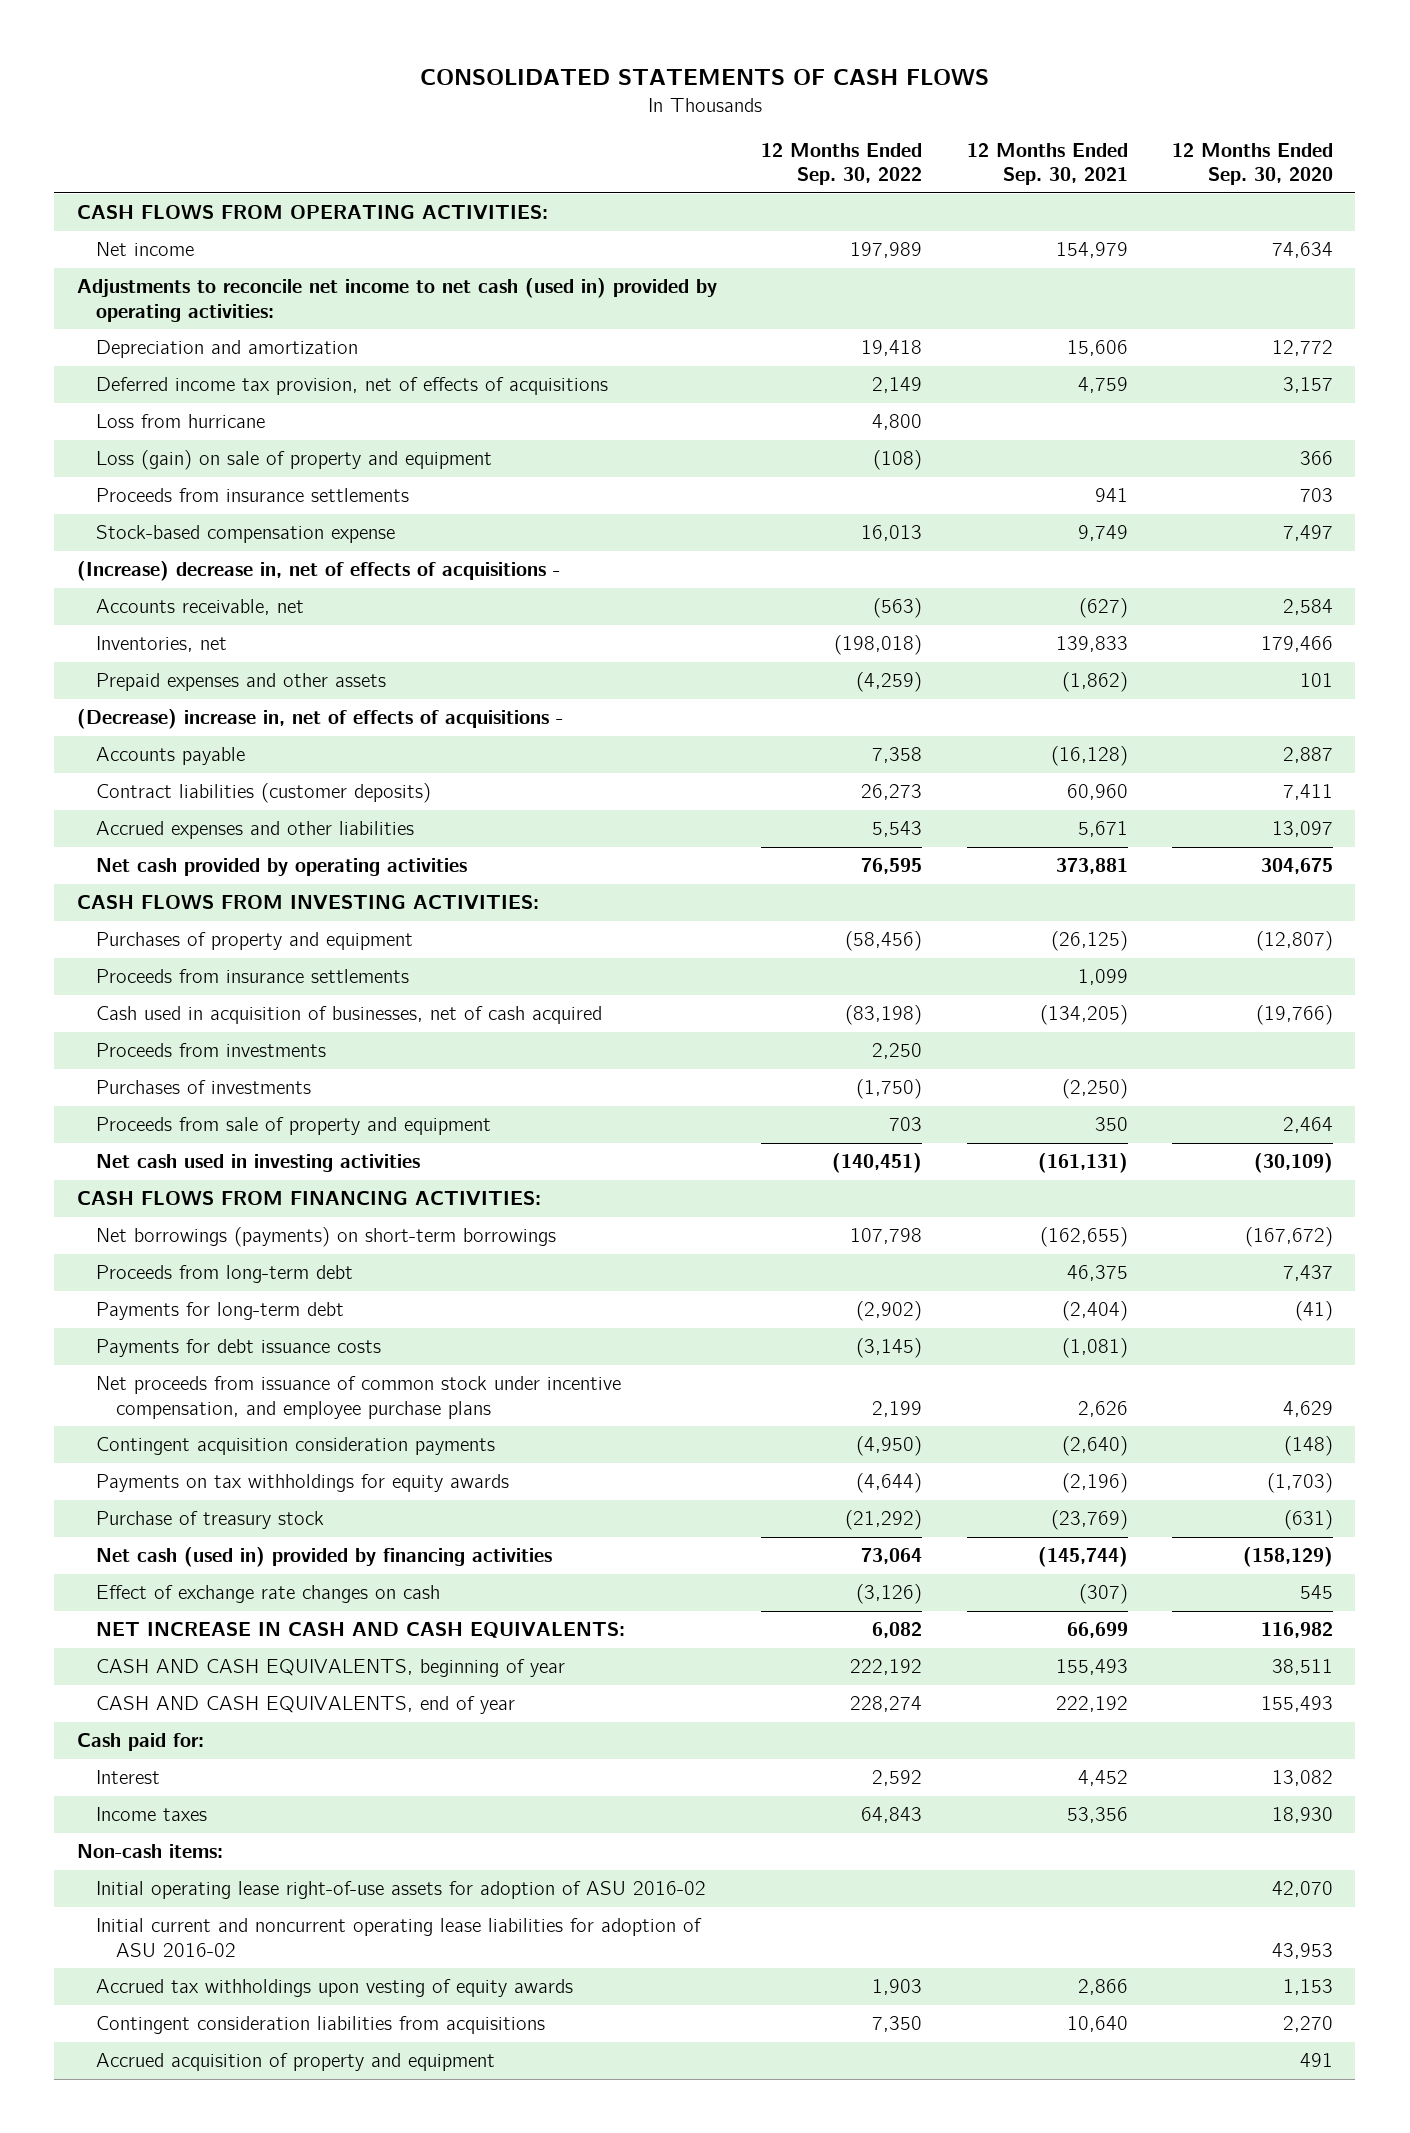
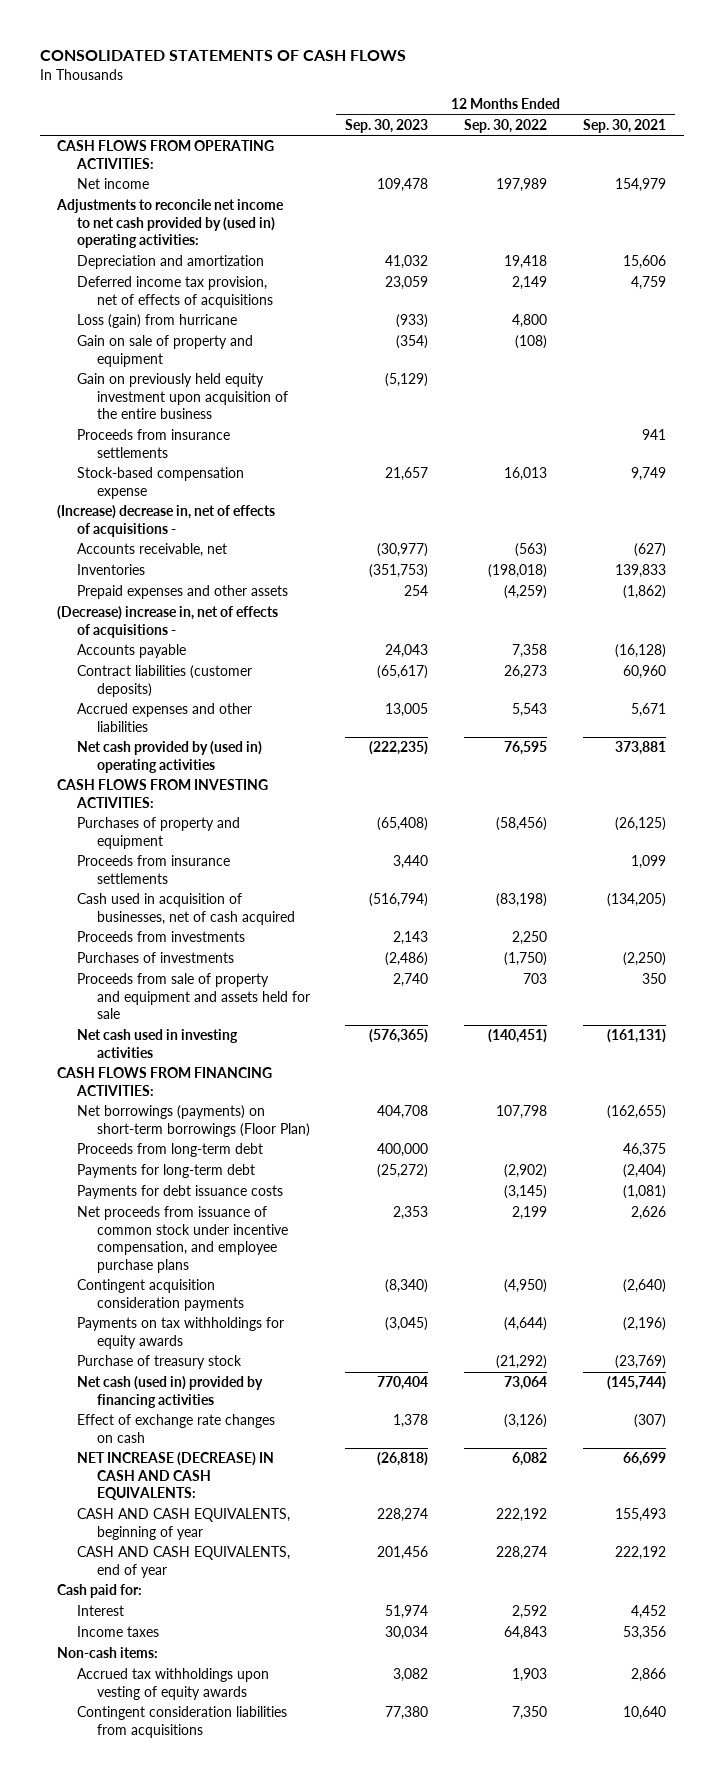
- | 12 Months Ended Sep. 30, 2022 | 12 Months Ended Sep. 30, 2021 | 12 Months Ended Sep. 30, 2020
+ | 12 Months Ended Sep. 30, 2023 | 12 Months Ended Sep. 30, 2022 | 12 Months Ended Sep. 30, 2021
- Adjustments to reconcile net income to net cash (used in) provided by operating activities:
+ Adjustments to reconcile net income to net cash provided by (used in) operating activities:
- Loss from hurricane | 4,800 | |
- Loss (gain) on sale of property and equipment | (108) | | 366
+ Loss (gain) from hurricane | (933) | 4,800 |
+ Gain on sale of property and equipment | (354) | (108) |
+ Gain on previously held equity investment upon acquisition of the entire business | (5,129) | |
- Inventories, net | (198,018) | 139,833 | 179,466
+ Inventories | (351,753) | (198,018) | 139,833
- Net cash provided by operating activities | 76,595 | 373,881 | 304,675
+ Net cash provided by (used in) operating activities | (222,235) | 76,595 | 373,881
- Proceeds from sale of property and equipment | 703 | 350 | 2,464
+ Proceeds from sale of property and equipment and assets held for sale | 2,740 | 703 | 350
- Net borrowings (payments) on short-term borrowings | 107,798 | (162,655) | (167,672)
+ Net borrowings (payments) on short-term borrowings (Floor Plan) | 404,708 | 107,798 | (162,655)
- NET INCREASE IN CASH AND CASH EQUIVALENTS: | 6,082 | 66,699 | 116,982
+ NET INCREASE (DECREASE) IN CASH AND CASH EQUIVALENTS: | (26,818) | 6,082 | 66,699
- Initial operating lease right-of-use assets for adoption of ASU 2016-02 | | | 42,070
- Initial current and noncurrent operating lease liabilities for adoption of ASU 2016-02 | | | 43,953
- Accrued acquisition of property and equipment | | | 491

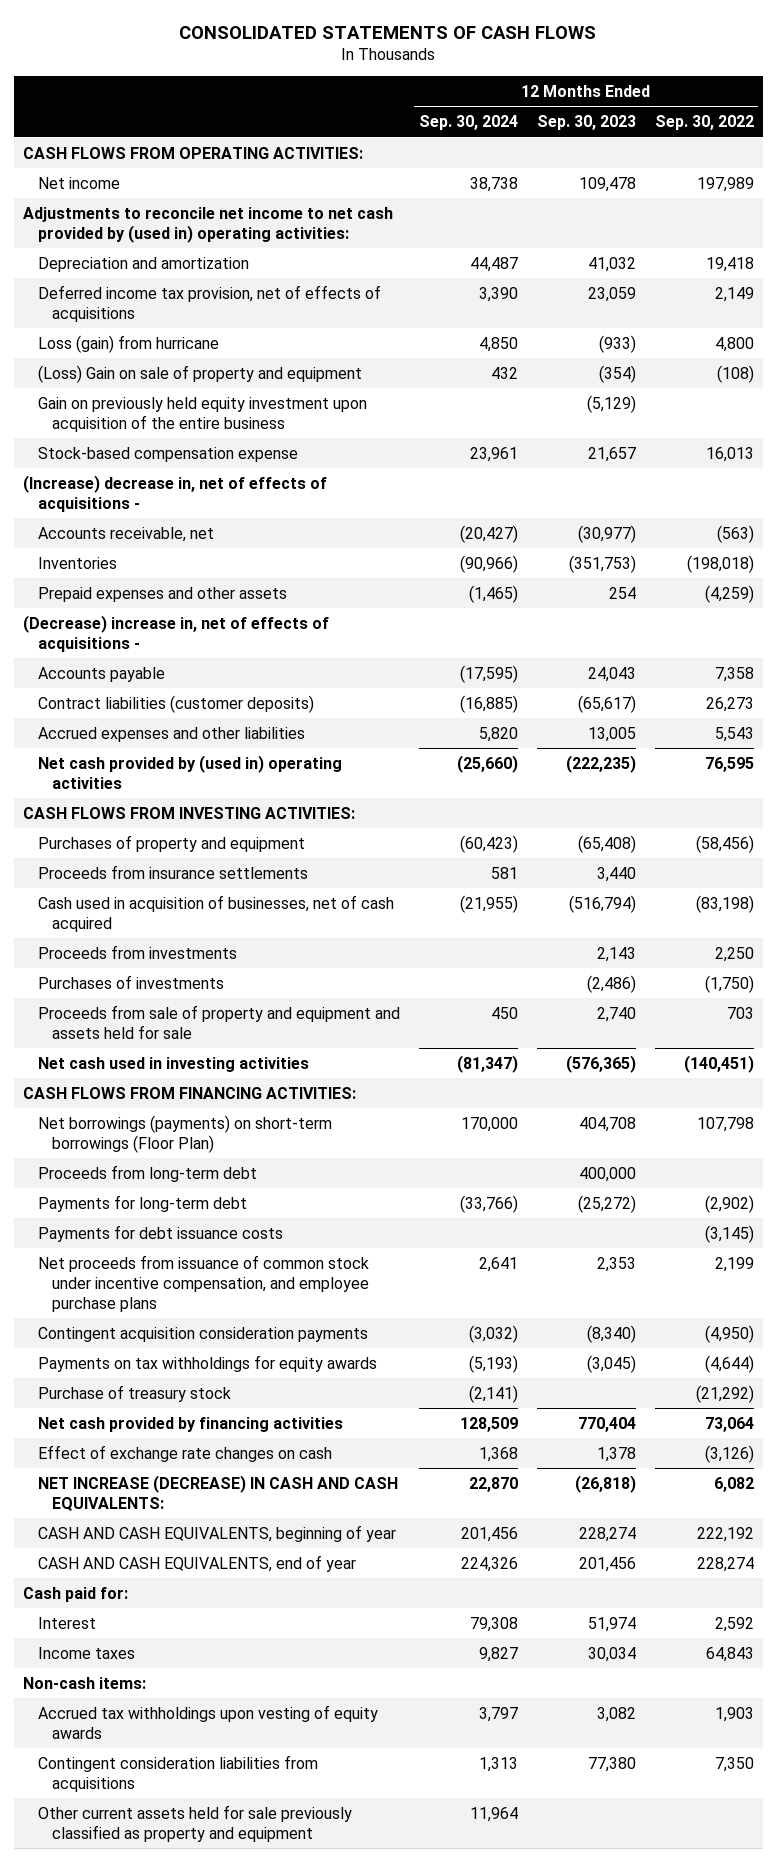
- | 12 Months Ended Sep. 30, 2023 | 12 Months Ended Sep. 30, 2022 | 12 Months Ended Sep. 30, 2021
+ | 12 Months Ended Sep. 30, 2024 | 12 Months Ended Sep. 30, 2023 | 12 Months Ended Sep. 30, 2022
- Gain on sale of property and equipment | (354) | (108) |
+ (Loss) Gain on sale of property and equipment | 432 | (354) | (108)
- Proceeds from insurance settlements | | | 941
- Net cash (used in) provided by financing activities | 770,404 | 73,064 | (145,744)
+ Net cash provided by financing activities | 128,509 | 770,404 | 73,064
+ Other current assets held for sale previously classified as property and equipment | 11,964 | |

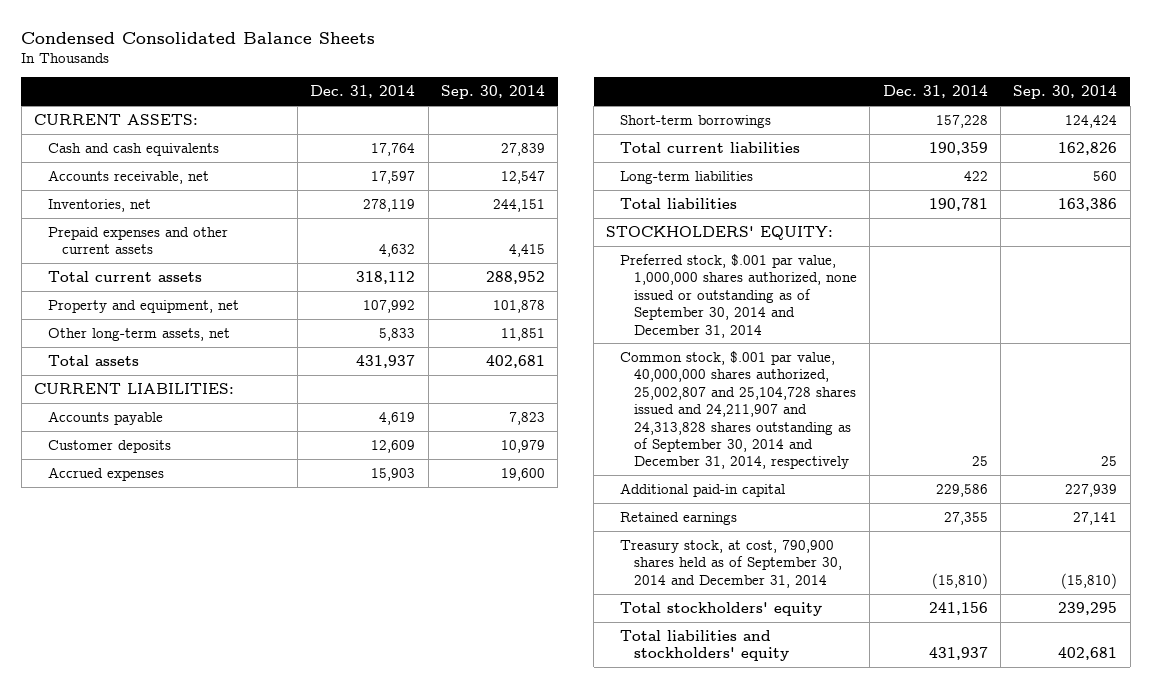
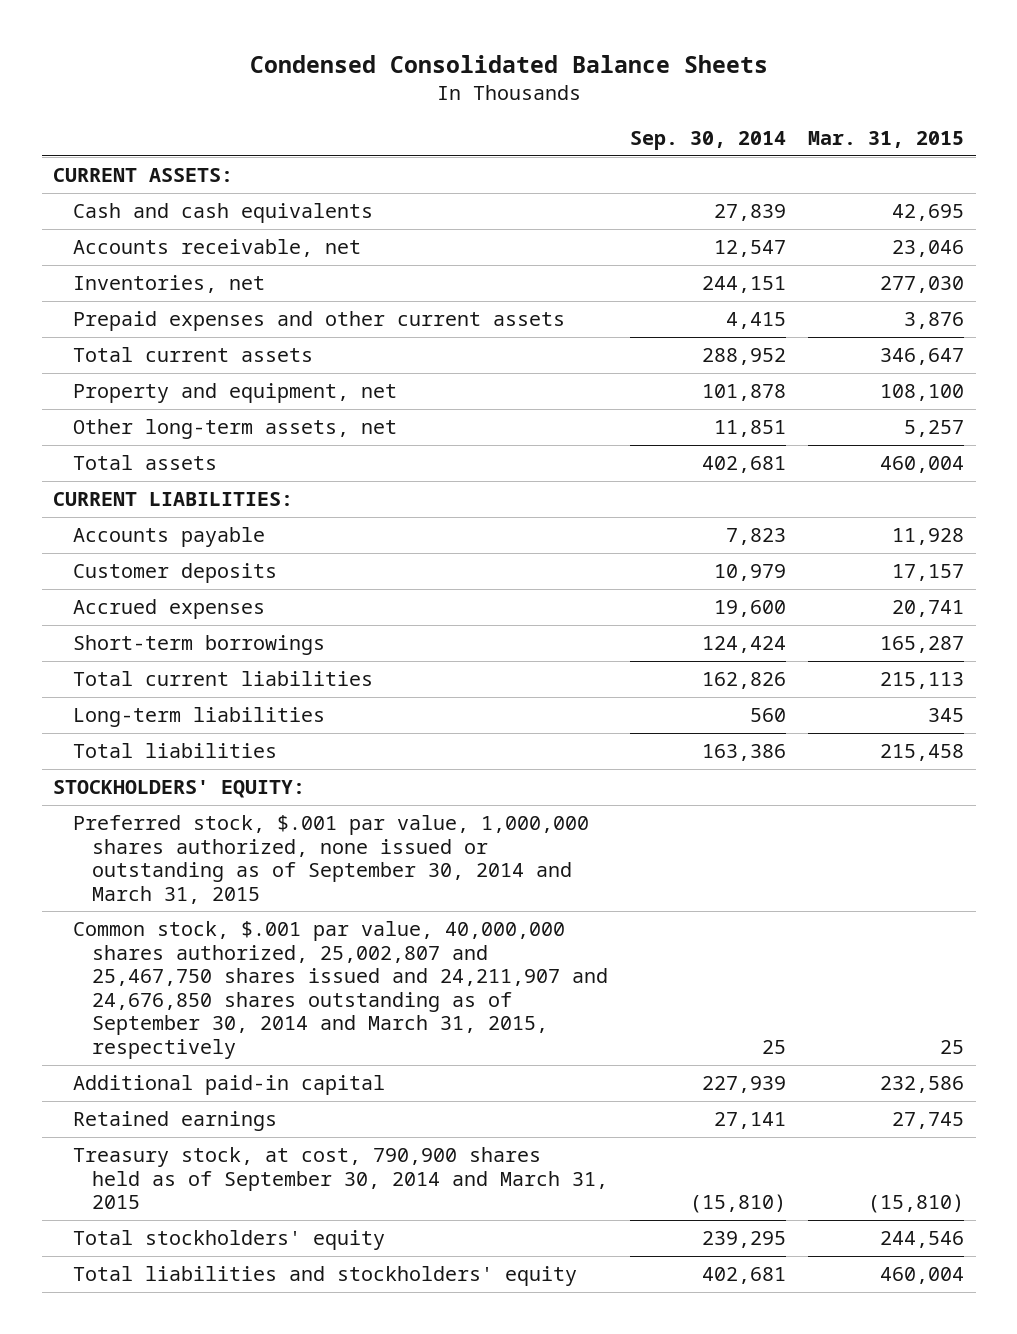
- | Dec. 31, 2014 | Sep. 30, 2014
+ | Sep. 30, 2014 | Mar. 31, 2015
- Preferred stock, $.001 par value, 1,000,000 shares authorized, none issued or outstanding as of September 30, 2014 and December 31, 2014
- Common stock, $.001 par value, 40,000,000 shares authorized, 25,002,807 and 25,104,728 shares issued and 24,211,907 and 24,313,828 shares outstanding as of September 30, 2014 and December 31, 2014, respectively | 25 | 25
+ Preferred stock, $.001 par value, 1,000,000 shares authorized, none issued or outstanding as of September 30, 2014 and March 31, 2015
+ Common stock, $.001 par value, 40,000,000 shares authorized, 25,002,807 and 25,467,750 shares issued and 24,211,907 and 24,676,850 shares outstanding as of September 30, 2014 and March 31, 2015, respectively | 25 | 25
- Treasury stock, at cost, 790,900 shares held as of September 30, 2014 and December 31, 2014 | (15,810) | (15,810)
+ Treasury stock, at cost, 790,900 shares held as of September 30, 2014 and March 31, 2015 | (15,810) | (15,810)

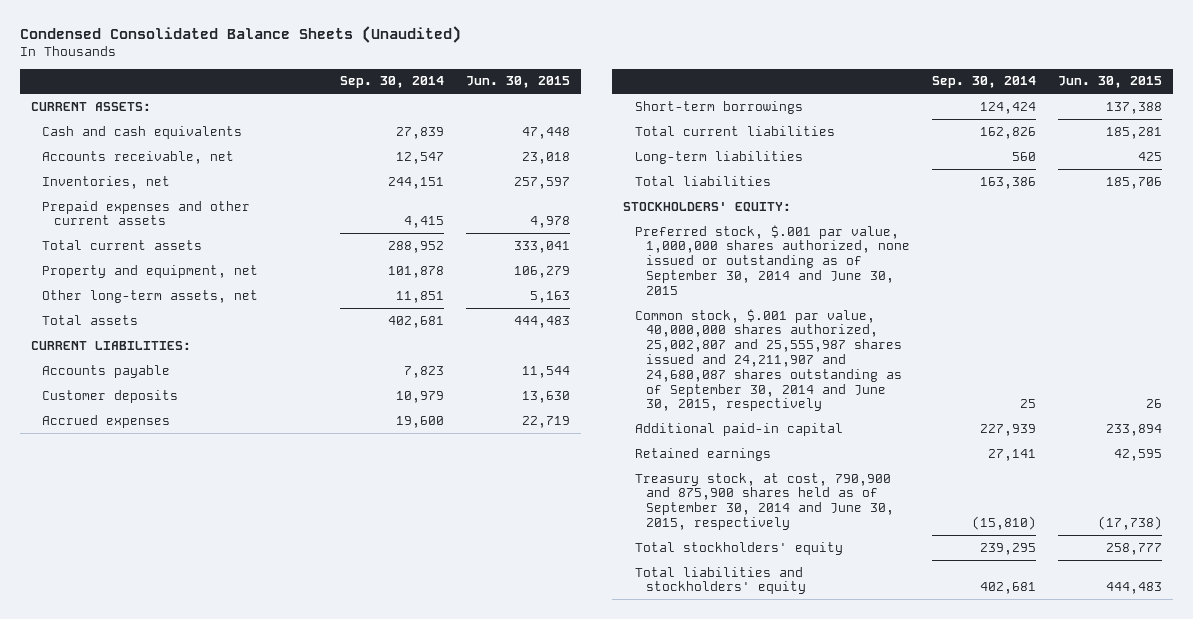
- Condensed Consolidated Balance Sheets
+ Condensed Consolidated Balance Sheets (Unaudited)
- | Sep. 30, 2014 | Mar. 31, 2015
+ | Sep. 30, 2014 | Jun. 30, 2015
- Preferred stock, $.001 par value, 1,000,000 shares authorized, none issued or outstanding as of September 30, 2014 and March 31, 2015
- Common stock, $.001 par value, 40,000,000 shares authorized, 25,002,807 and 25,467,750 shares issued and 24,211,907 and 24,676,850 shares outstanding as of September 30, 2014 and March 31, 2015, respectively | 25 | 25
+ Preferred stock, $.001 par value, 1,000,000 shares authorized, none issued or outstanding as of September 30, 2014 and June 30, 2015
+ Common stock, $.001 par value, 40,000,000 shares authorized, 25,002,807 and 25,555,987 shares issued and 24,211,907 and 24,680,087 shares outstanding as of September 30, 2014 and June 30, 2015, respectively | 25 | 26
- Treasury stock, at cost, 790,900 shares held as of September 30, 2014 and March 31, 2015 | (15,810) | (15,810)
+ Treasury stock, at cost, 790,900 and 875,900 shares held as of September 30, 2014 and June 30, 2015, respectively | (15,810) | (17,738)

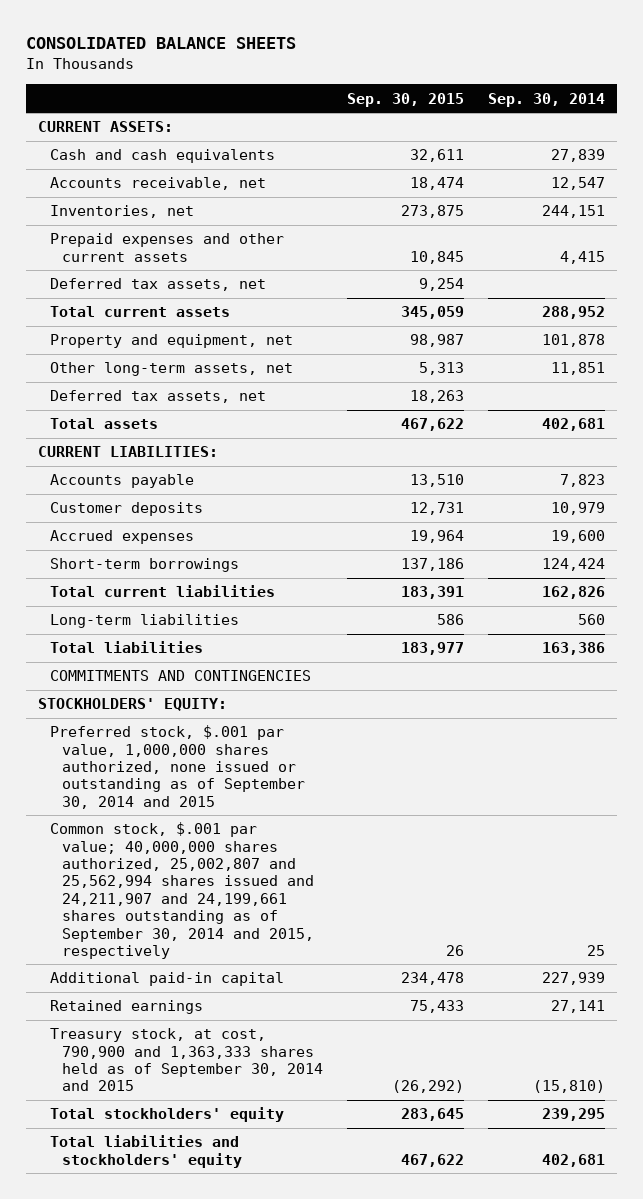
- Condensed Consolidated Balance Sheets (Unaudited)
+ CONSOLIDATED BALANCE SHEETS
- | Sep. 30, 2014 | Jun. 30, 2015
+ | Sep. 30, 2015 | Sep. 30, 2014
+ Deferred tax assets, net | 9,254 |
+ Deferred tax assets, net | 18,263 |
+ COMMITMENTS AND CONTINGENCIES
- Preferred stock, $.001 par value, 1,000,000 shares authorized, none issued or outstanding as of September 30, 2014 and June 30, 2015
- Common stock, $.001 par value, 40,000,000 shares authorized, 25,002,807 and 25,555,987 shares issued and 24,211,907 and 24,680,087 shares outstanding as of September 30, 2014 and June 30, 2015, respectively | 25 | 26
+ Preferred stock, $.001 par value, 1,000,000 shares authorized, none issued or outstanding as of September 30, 2014 and 2015
+ Common stock, $.001 par value; 40,000,000 shares authorized, 25,002,807 and 25,562,994 shares issued and 24,211,907 and 24,199,661 shares outstanding as of September 30, 2014 and 2015, respectively | 26 | 25
- Treasury stock, at cost, 790,900 and 875,900 shares held as of September 30, 2014 and June 30, 2015, respectively | (15,810) | (17,738)
+ Treasury stock, at cost, 790,900 and 1,363,333 shares held as of September 30, 2014 and 2015 | (26,292) | (15,810)

